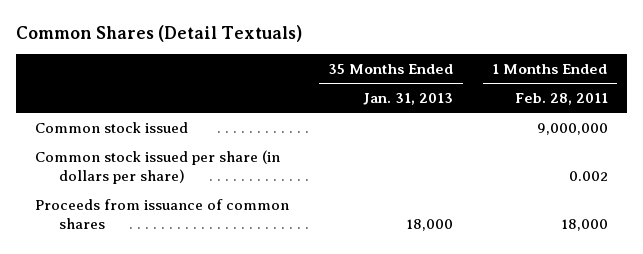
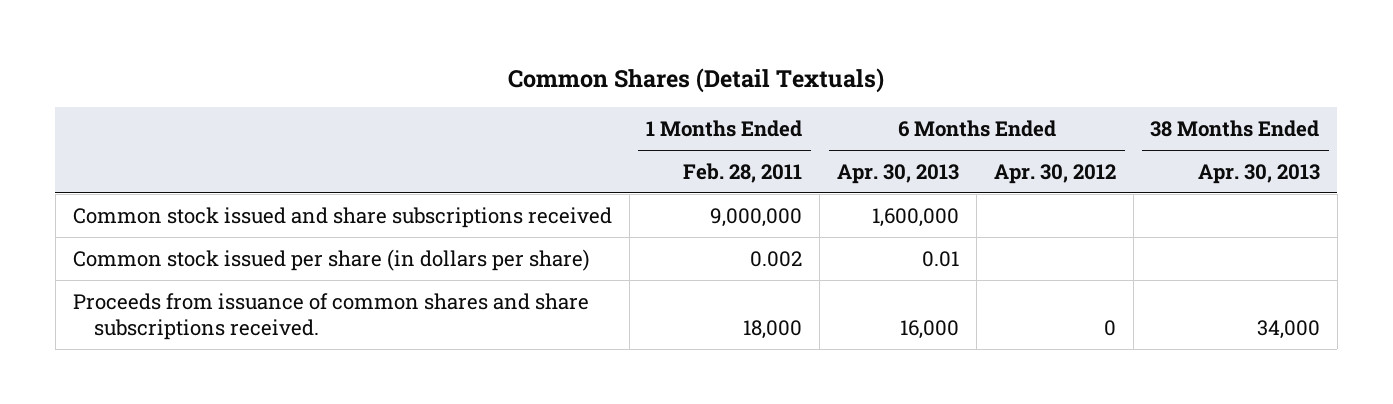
- | 35 Months Ended Jan. 31, 2013 | 1 Months Ended Feb. 28, 2011
+ | 1 Months Ended Feb. 28, 2011 | 6 Months Ended Apr. 30, 2013 | 6 Months Ended Apr. 30, 2012 | 38 Months Ended Apr. 30, 2013
- Common stock issued | | 9,000,000
+ Common stock issued and share subscriptions received | 9,000,000 | 1,600,000 | |
- Proceeds from issuance of common shares | 18,000 | 18,000
+ Proceeds from issuance of common shares and share subscriptions received. | 18,000 | 16,000 | 0 | 34,000

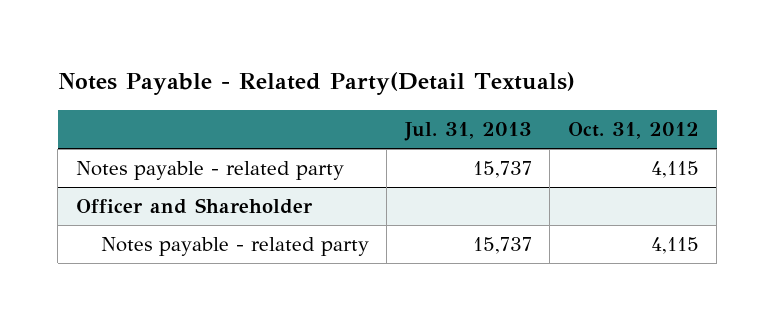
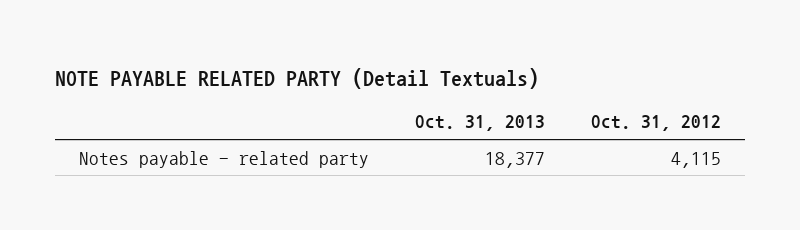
- Notes Payable - Related Party(Detail Textuals)
+ NOTE PAYABLE RELATED PARTY (Detail Textuals)
- | Jul. 31, 2013 | Oct. 31, 2012
+ | Oct. 31, 2013 | Oct. 31, 2012
- Officer and Shareholder
- Notes payable - related party | 15,737 | 4,115

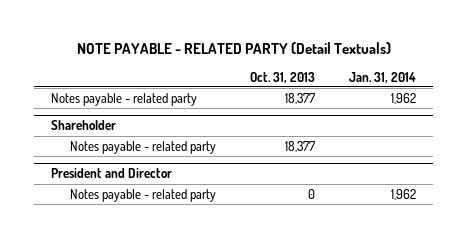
- NOTE PAYABLE RELATED PARTY (Detail Textuals)
+ NOTE PAYABLE - RELATED PARTY (Detail Textuals)
- | Oct. 31, 2013 | Oct. 31, 2012
+ | Oct. 31, 2013 | Jan. 31, 2014
+ Shareholder
+ Notes payable - related party | 18,377 |
+ President and Director
+ Notes payable - related party | 0 | 1,962

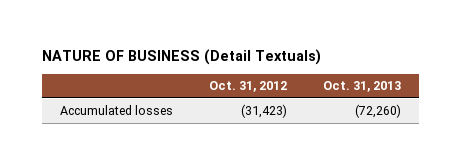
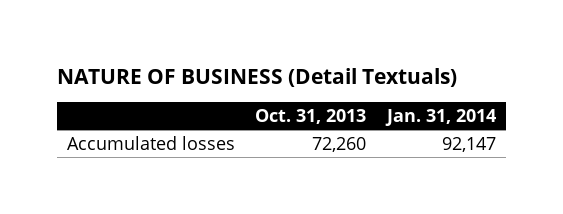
- | Oct. 31, 2012 | Oct. 31, 2013
+ | Oct. 31, 2013 | Jan. 31, 2014
- Accumulated losses | (31,423) | (72,260)
+ Accumulated losses | 72,260 | 92,147

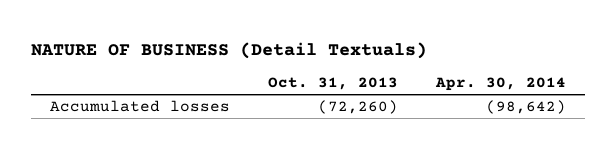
- | Oct. 31, 2013 | Jan. 31, 2014
+ | Oct. 31, 2013 | Apr. 30, 2014
- Accumulated losses | 72,260 | 92,147
+ Accumulated losses | (72,260) | (98,642)

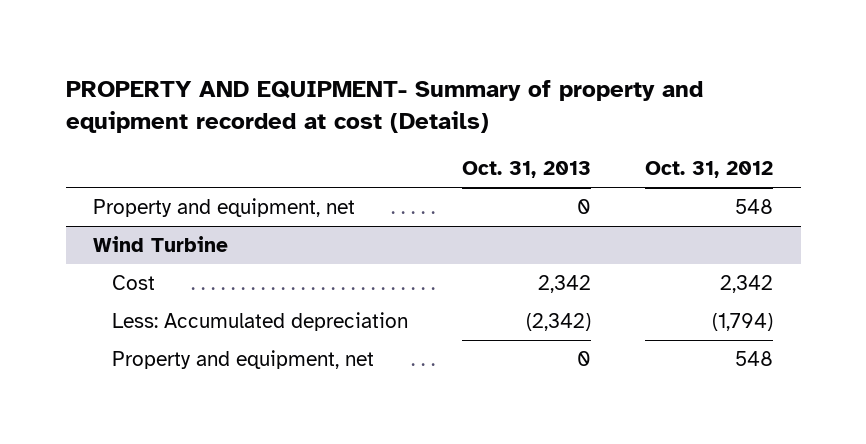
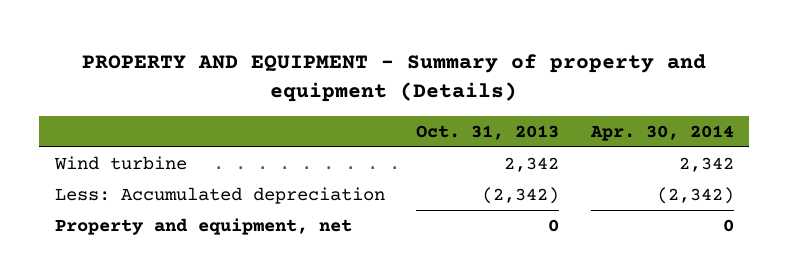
- PROPERTY AND EQUIPMENT- Summary of property and equipment recorded at cost (Details)
+ PROPERTY AND EQUIPMENT - Summary of property and equipment (Details)
- | Oct. 31, 2013 | Oct. 31, 2012
+ | Oct. 31, 2013 | Apr. 30, 2014
- Property and equipment, net | 0 | 548
- Wind Turbine
- Cost | 2,342 | 2,342
+ Wind turbine | 2,342 | 2,342

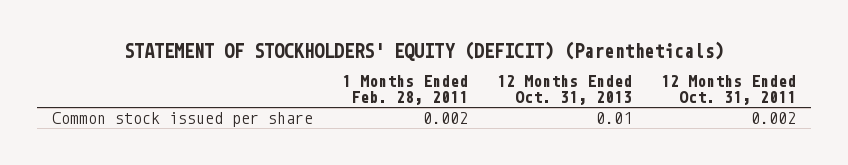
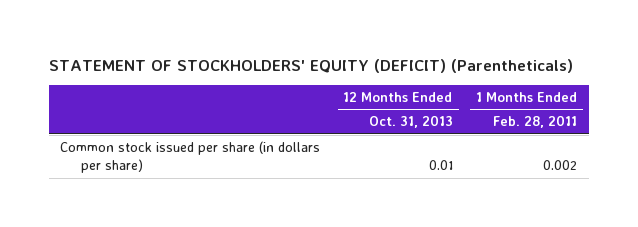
- | 1 Months Ended Feb. 28, 2011 | 12 Months Ended Oct. 31, 2013 | 12 Months Ended Oct. 31, 2011
+ | 12 Months Ended Oct. 31, 2013 | 1 Months Ended Feb. 28, 2011
- Common stock issued per share | 0.002 | 0.01 | 0.002
+ Common stock issued per share (in dollars per share) | 0.01 | 0.002

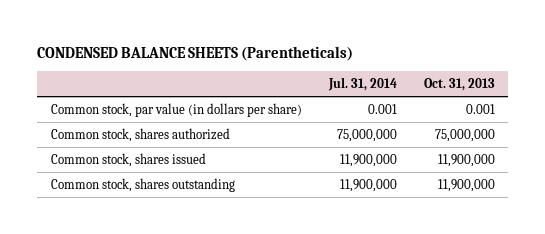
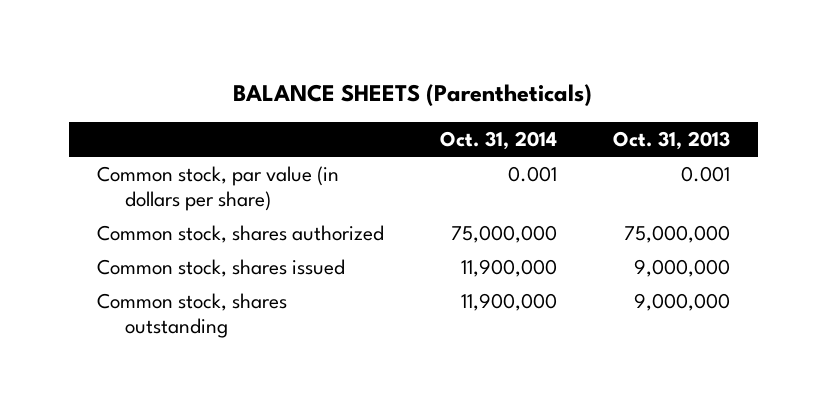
- CONDENSED BALANCE SHEETS (Parentheticals)
+ BALANCE SHEETS (Parentheticals)
- | Jul. 31, 2014 | Oct. 31, 2013
+ | Oct. 31, 2014 | Oct. 31, 2013
- Common stock, shares issued | 11,900,000 | 11,900,000
- Common stock, shares outstanding | 11,900,000 | 11,900,000
+ Common stock, shares issued | 11,900,000 | 9,000,000
+ Common stock, shares outstanding | 11,900,000 | 9,000,000

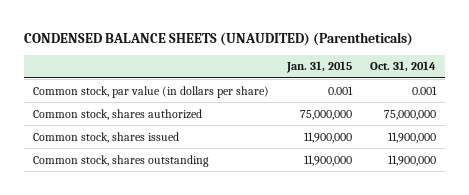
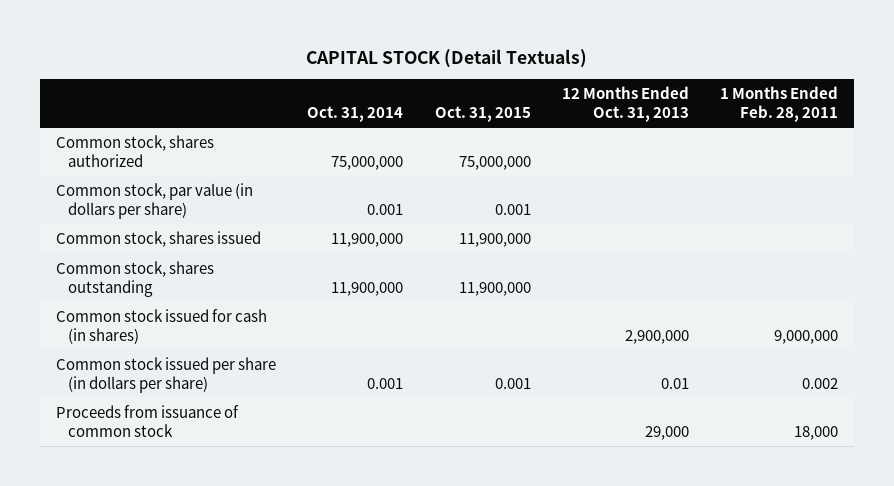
- CONDENSED BALANCE SHEETS (UNAUDITED) (Parentheticals)
+ CAPITAL STOCK (Detail Textuals)
- | Jan. 31, 2015 | Oct. 31, 2014
+ | Oct. 31, 2014 | Oct. 31, 2015 | 12 Months Ended Oct. 31, 2013 | 1 Months Ended Feb. 28, 2011
moved down: Common stock, par value (in dollars per share) | 0.001 | 0.001 | |
+ Common stock issued for cash (in shares) | | | 2,900,000 | 9,000,000
+ Common stock issued per share (in dollars per share) | 0.001 | 0.001 | 0.01 | 0.002
+ Proceeds from issuance of common stock | | | 29,000 | 18,000

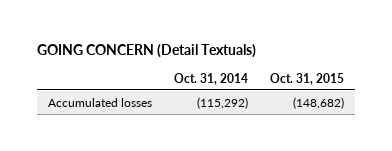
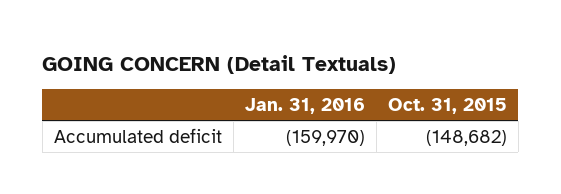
- | Oct. 31, 2014 | Oct. 31, 2015
+ | Jan. 31, 2016 | Oct. 31, 2015
- Accumulated losses | (115,292) | (148,682)
+ Accumulated deficit | (159,970) | (148,682)

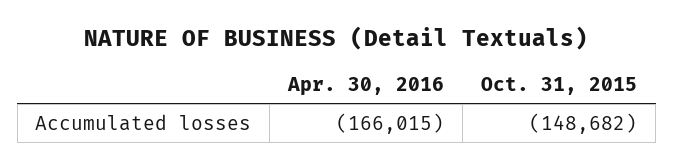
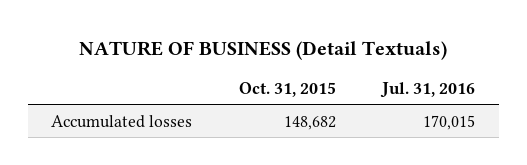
- | Apr. 30, 2016 | Oct. 31, 2015
+ | Oct. 31, 2015 | Jul. 31, 2016
- Accumulated losses | (166,015) | (148,682)
+ Accumulated losses | 148,682 | 170,015

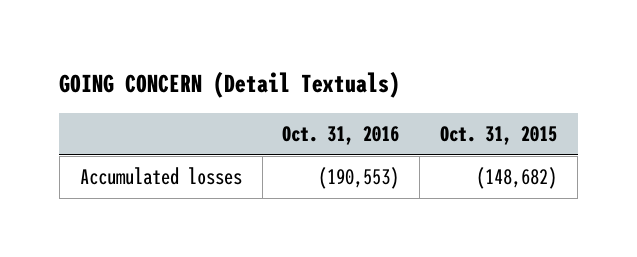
- NATURE OF BUSINESS (Detail Textuals)
+ GOING CONCERN (Detail Textuals)
- | Oct. 31, 2015 | Jul. 31, 2016
+ | Oct. 31, 2016 | Oct. 31, 2015
- Accumulated losses | 148,682 | 170,015
+ Accumulated losses | (190,553) | (148,682)

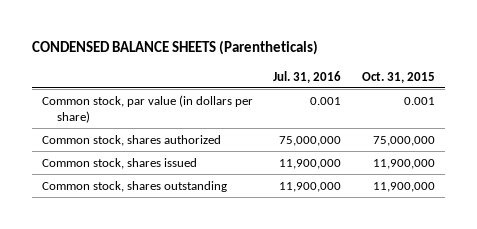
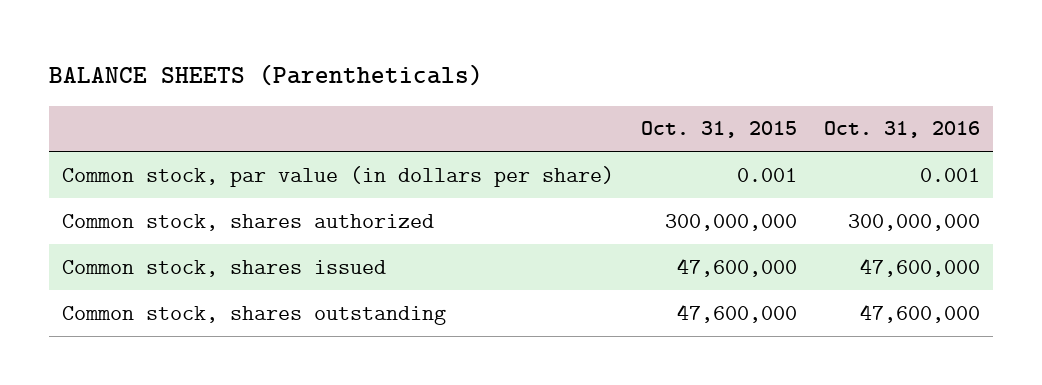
- CONDENSED BALANCE SHEETS (Parentheticals)
+ BALANCE SHEETS (Parentheticals)
- | Jul. 31, 2016 | Oct. 31, 2015
+ | Oct. 31, 2015 | Oct. 31, 2016
- Common stock, shares authorized | 75,000,000 | 75,000,000
- Common stock, shares issued | 11,900,000 | 11,900,000
- Common stock, shares outstanding | 11,900,000 | 11,900,000
+ Common stock, shares authorized | 300,000,000 | 300,000,000
+ Common stock, shares issued | 47,600,000 | 47,600,000
+ Common stock, shares outstanding | 47,600,000 | 47,600,000

